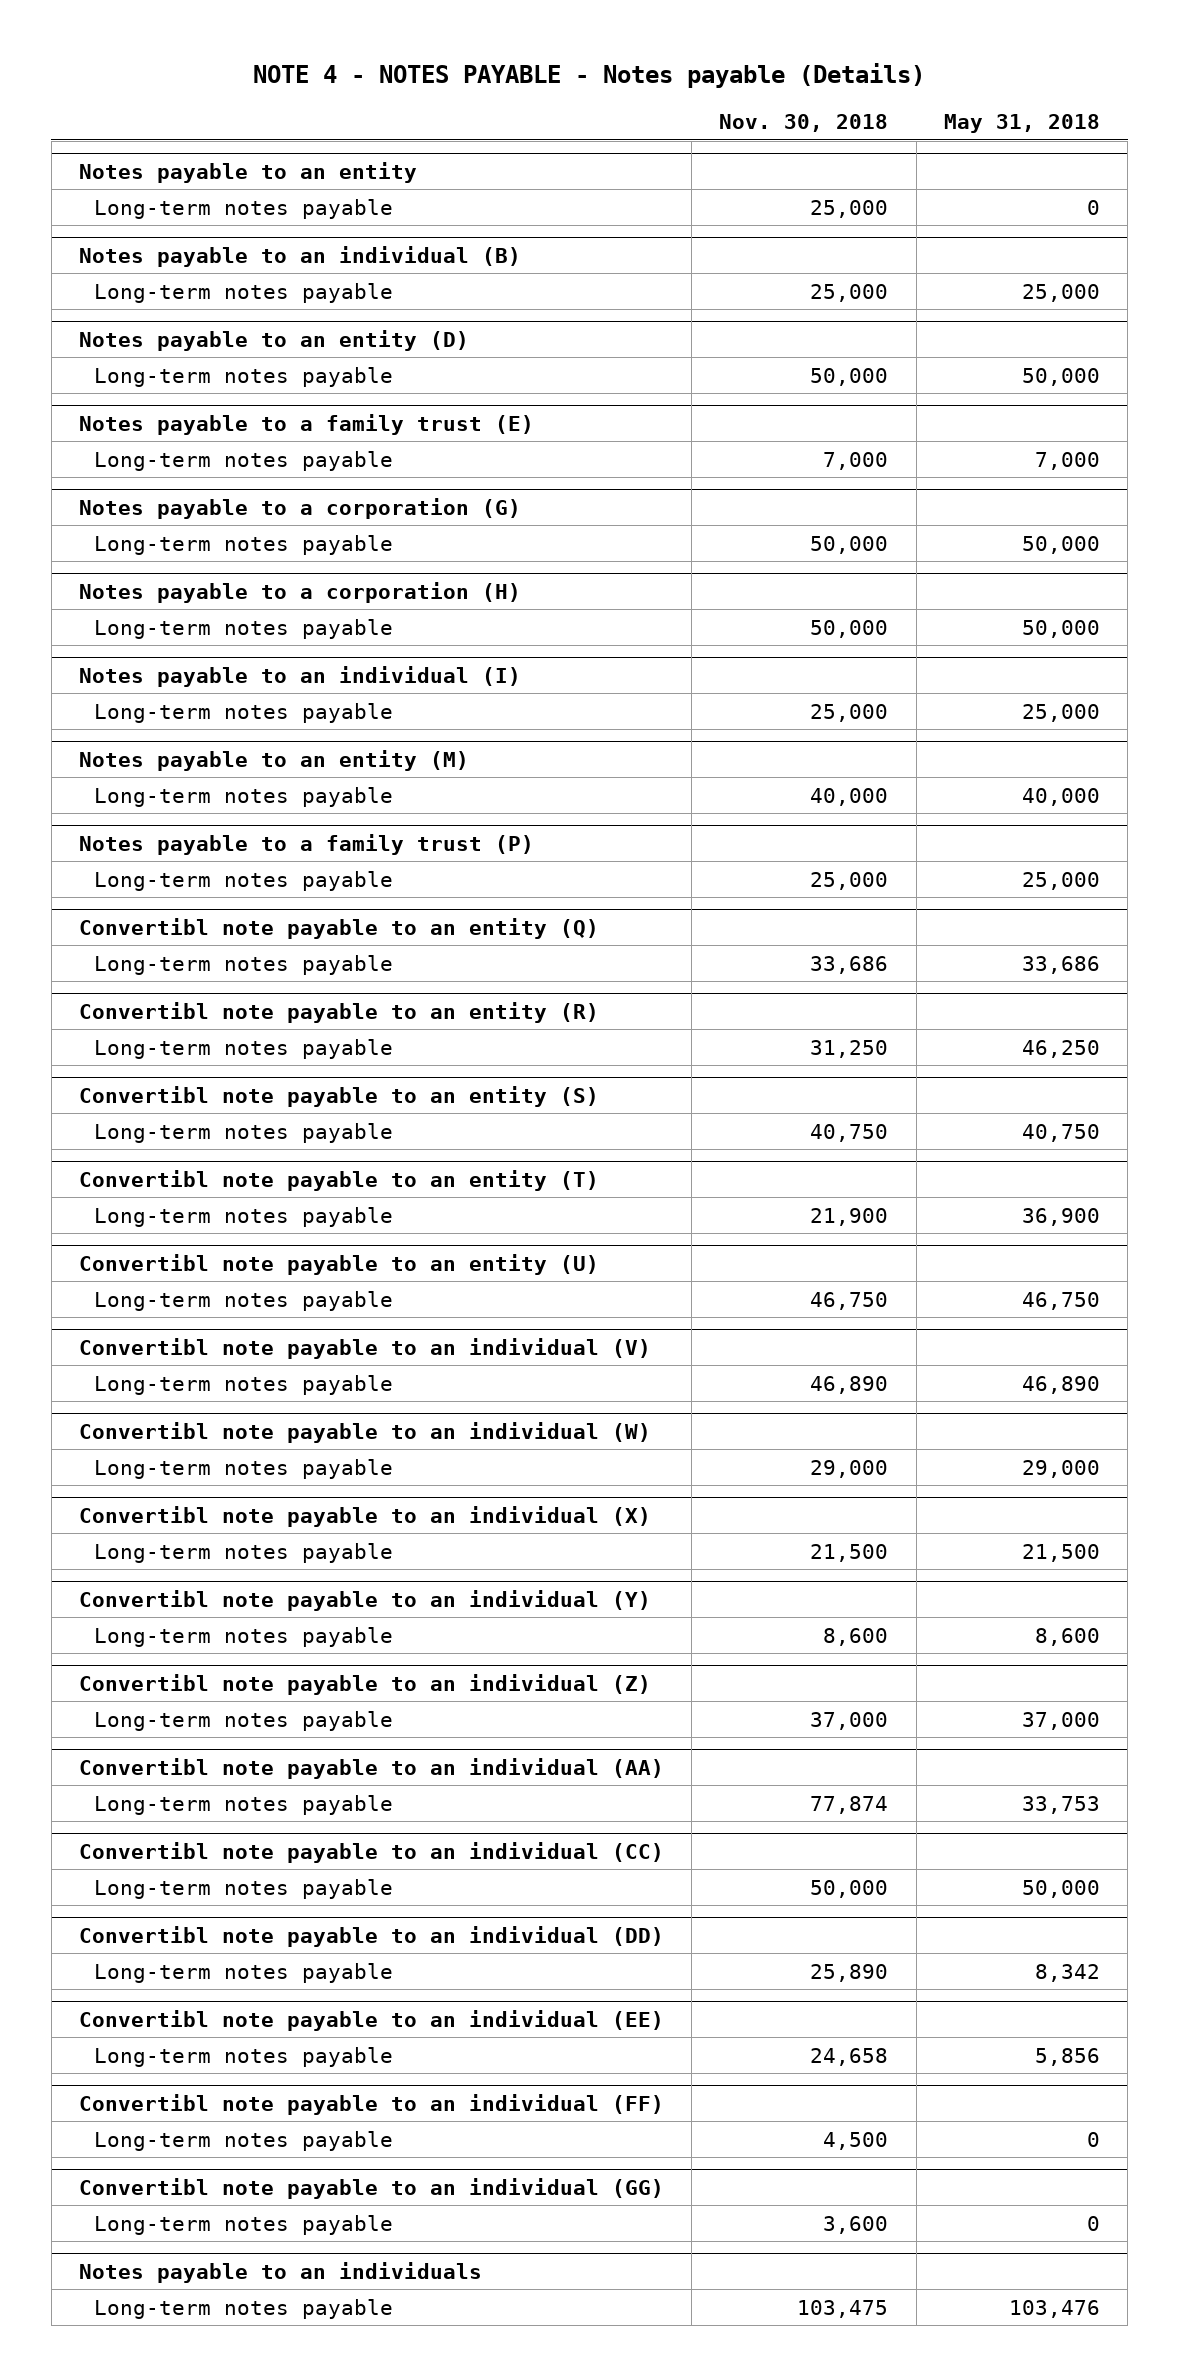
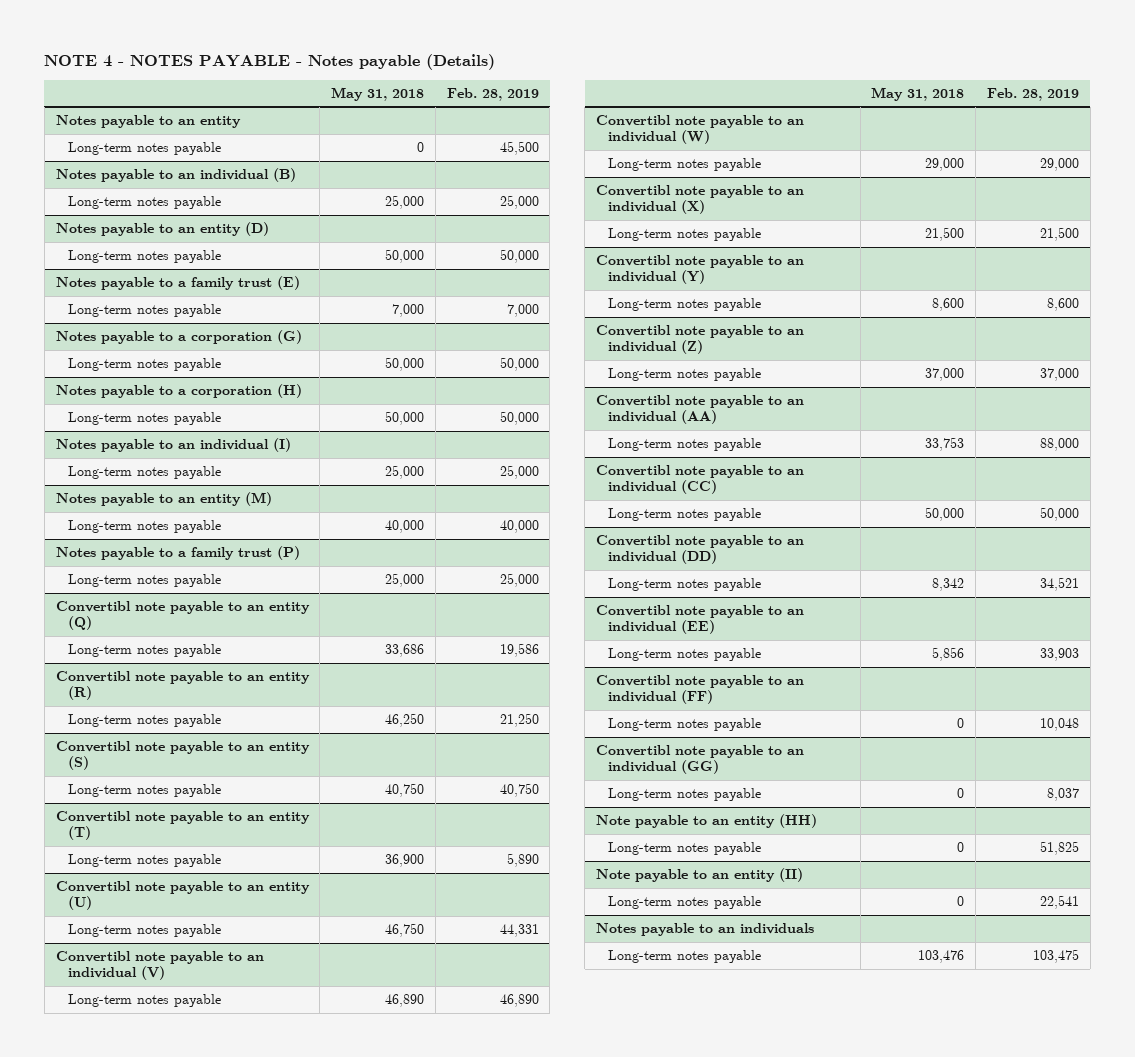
- | Nov. 30, 2018 | May 31, 2018
+ | May 31, 2018 | Feb. 28, 2019
+ Note payable to an entity (HH)
+ Long-term notes payable | 0 | 51,825
+ Note payable to an entity (II)
+ Long-term notes payable | 0 | 22,541

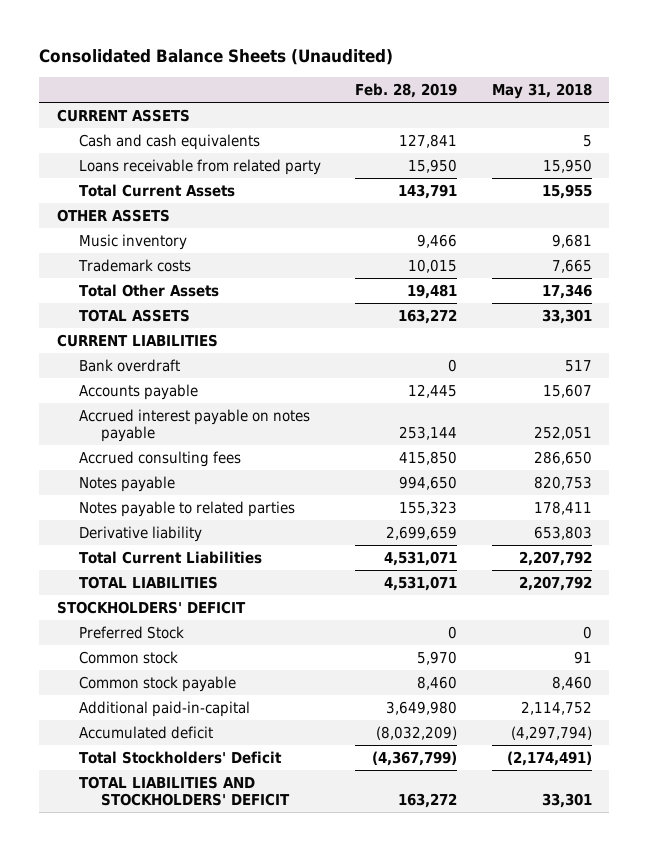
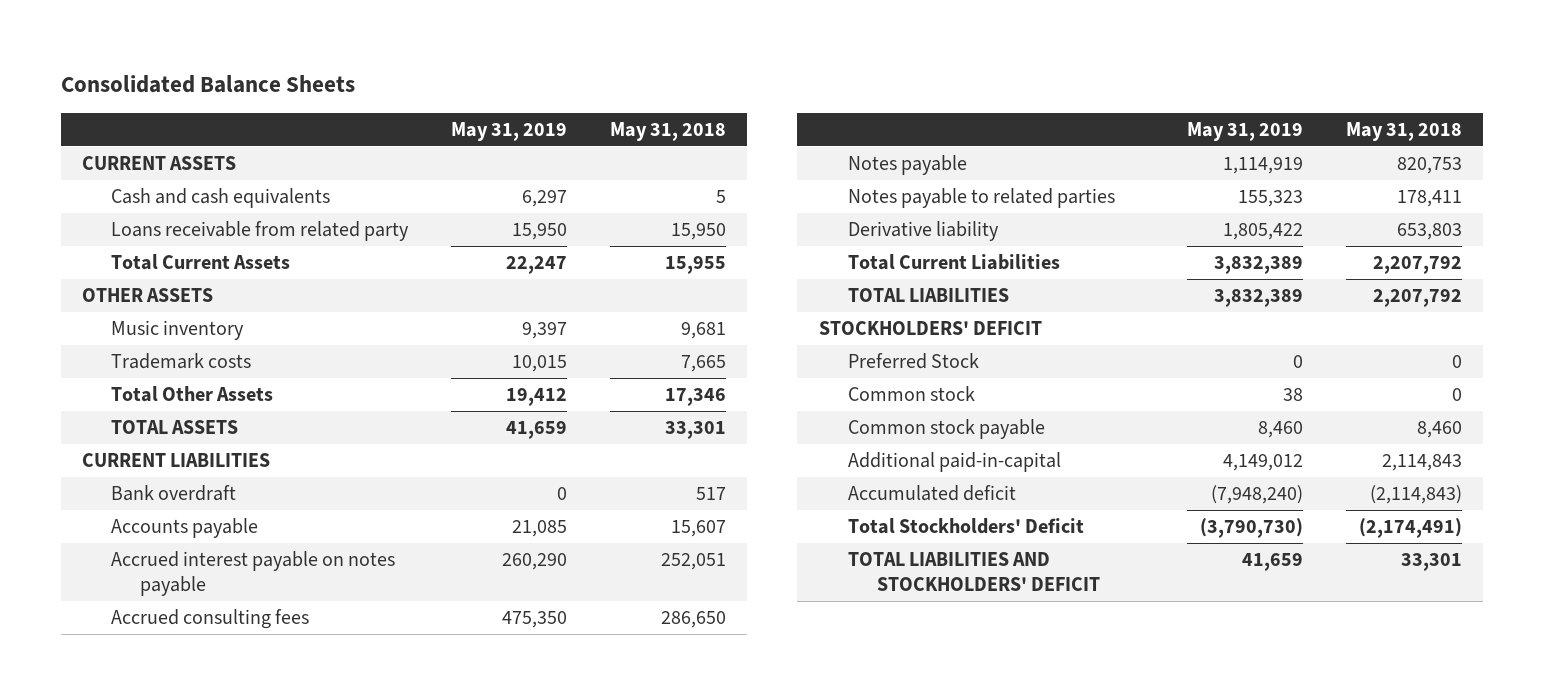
- Consolidated Balance Sheets (Unaudited)
+ Consolidated Balance Sheets
- | Feb. 28, 2019 | May 31, 2018
+ | May 31, 2019 | May 31, 2018
- Common stock | 5,970 | 91
+ Common stock | 38 | 0
- Additional paid-in-capital | 3,649,980 | 2,114,752
- Accumulated deficit | (8,032,209) | (4,297,794)
+ Additional paid-in-capital | 4,149,012 | 2,114,843
+ Accumulated deficit | (7,948,240) | (2,114,843)

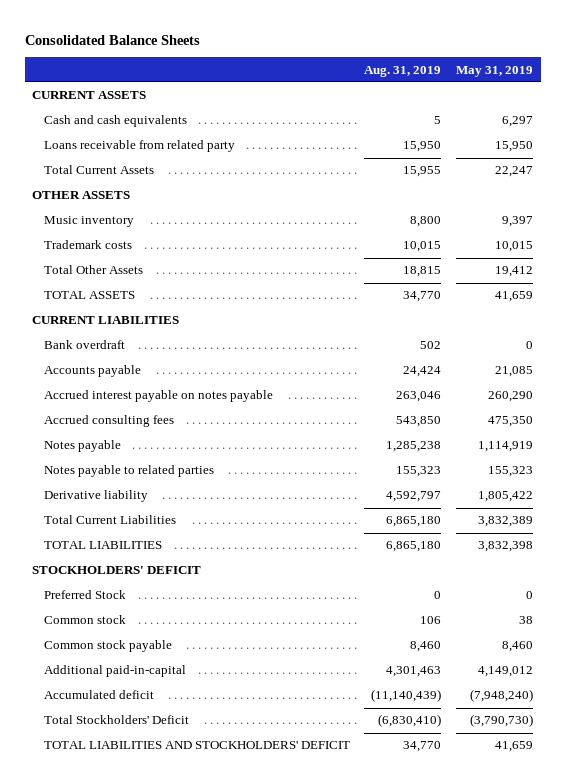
- | May 31, 2019 | May 31, 2018
+ | Aug. 31, 2019 | May 31, 2019
- TOTAL LIABILITIES | 3,832,389 | 2,207,792
+ TOTAL LIABILITIES | 6,865,180 | 3,832,398

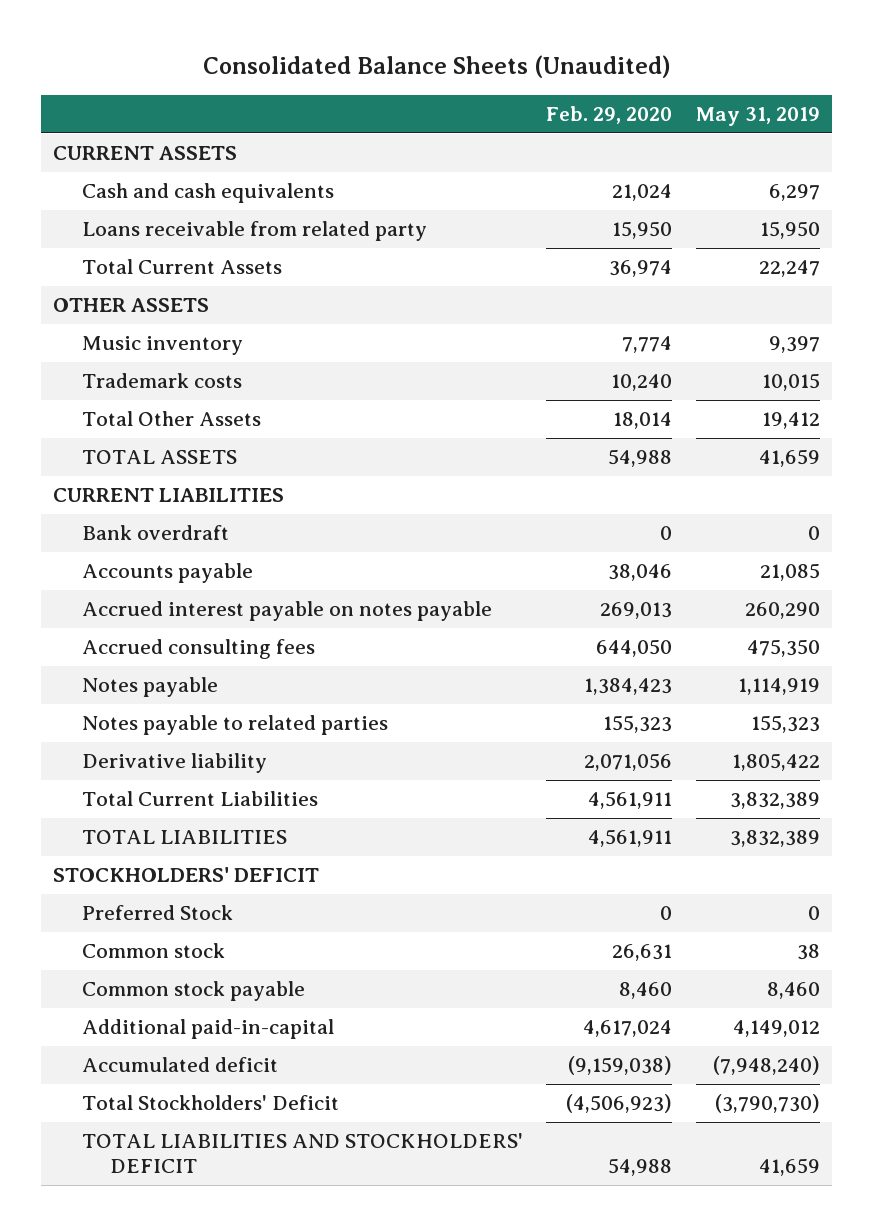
- Consolidated Balance Sheets
+ Consolidated Balance Sheets (Unaudited)
- | Aug. 31, 2019 | May 31, 2019
+ | Feb. 29, 2020 | May 31, 2019
- TOTAL LIABILITIES | 6,865,180 | 3,832,398
+ TOTAL LIABILITIES | 4,561,911 | 3,832,389

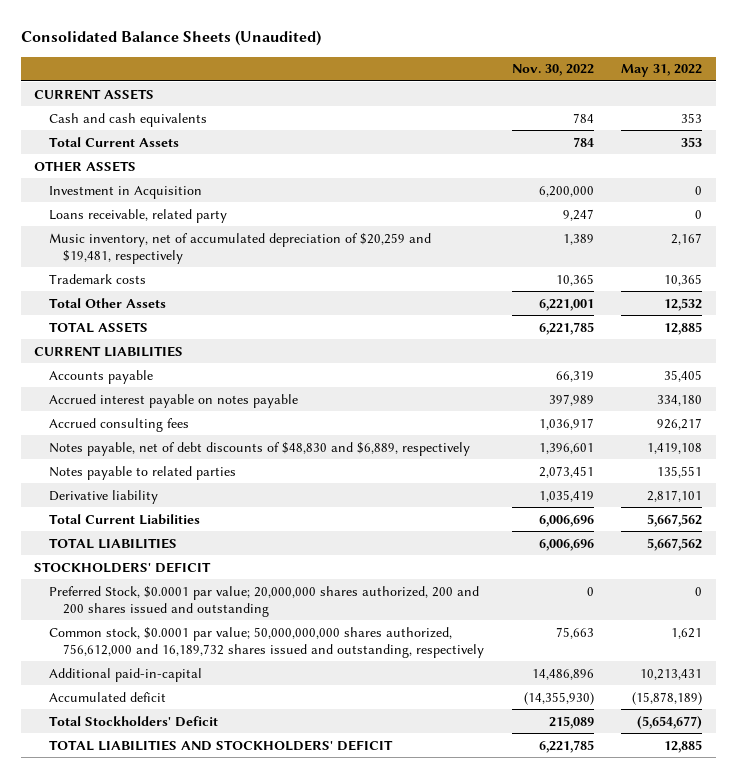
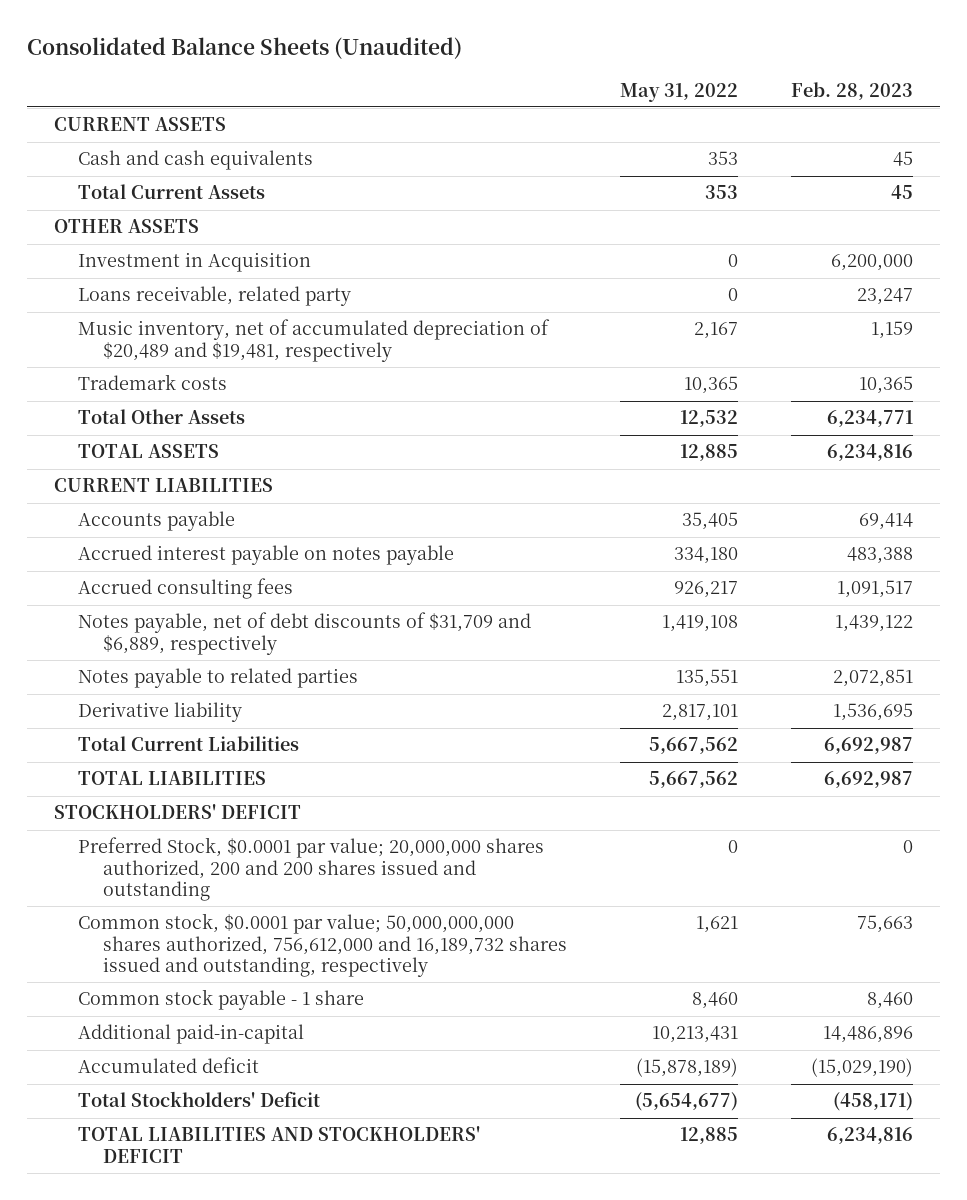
- | Nov. 30, 2022 | May 31, 2022
+ | May 31, 2022 | Feb. 28, 2023
- Music inventory, net of accumulated depreciation of $20,259 and $19,481, respectively | 1,389 | 2,167
+ Music inventory, net of accumulated depreciation of $20,489 and $19,481, respectively | 2,167 | 1,159
- Notes payable, net of debt discounts of $48,830 and $6,889, respectively | 1,396,601 | 1,419,108
+ Notes payable, net of debt discounts of $31,709 and $6,889, respectively | 1,419,108 | 1,439,122
+ Common stock payable - 1 share | 8,460 | 8,460

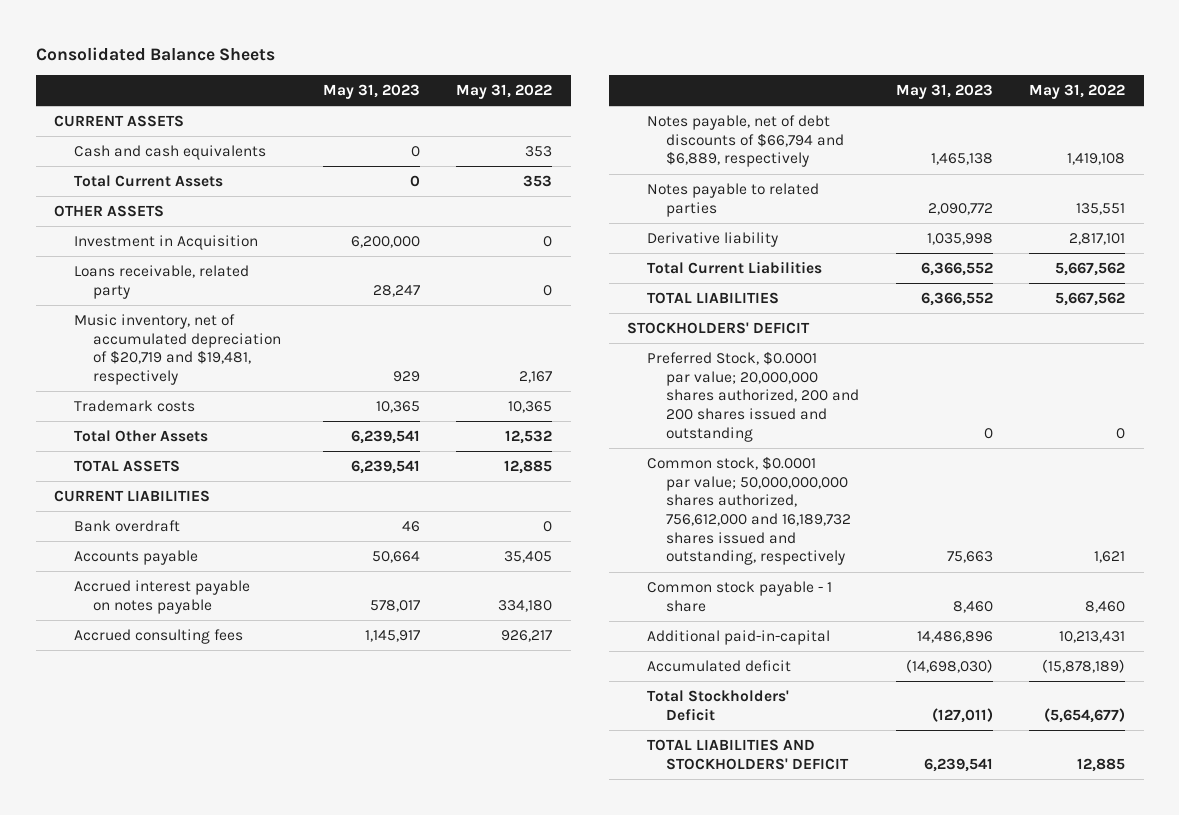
- Consolidated Balance Sheets (Unaudited)
+ Consolidated Balance Sheets
- | May 31, 2022 | Feb. 28, 2023
+ | May 31, 2023 | May 31, 2022
- Music inventory, net of accumulated depreciation of $20,489 and $19,481, respectively | 2,167 | 1,159
+ Music inventory, net of accumulated depreciation of $20,719 and $19,481, respectively | 929 | 2,167
+ Bank overdraft | 46 | 0
- Notes payable, net of debt discounts of $31,709 and $6,889, respectively | 1,419,108 | 1,439,122
+ Notes payable, net of debt discounts of $66,794 and $6,889, respectively | 1,465,138 | 1,419,108

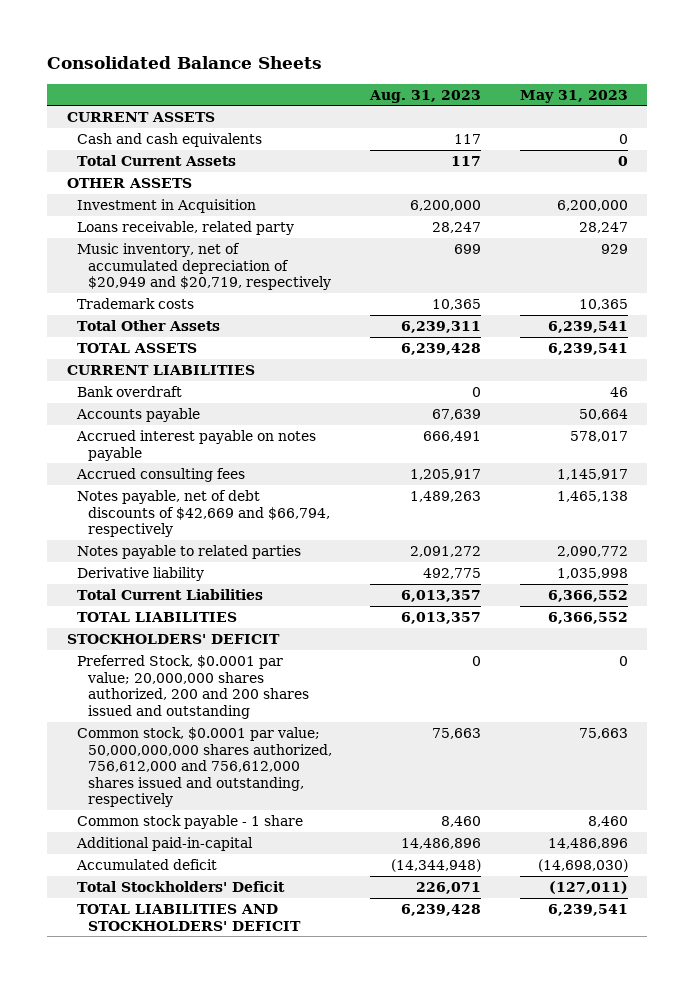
- | May 31, 2023 | May 31, 2022
+ | Aug. 31, 2023 | May 31, 2023
- Music inventory, net of accumulated depreciation of $20,719 and $19,481, respectively | 929 | 2,167
+ Music inventory, net of accumulated depreciation of $20,949 and $20,719, respectively | 699 | 929
- Notes payable, net of debt discounts of $66,794 and $6,889, respectively | 1,465,138 | 1,419,108
+ Notes payable, net of debt discounts of $42,669 and $66,794, respectively | 1,489,263 | 1,465,138
- Common stock, $0.0001 par value; 50,000,000,000 shares authorized, 756,612,000 and 16,189,732 shares issued and outstanding, respectively | 75,663 | 1,621
+ Common stock, $0.0001 par value; 50,000,000,000 shares authorized, 756,612,000 and 756,612,000 shares issued and outstanding, respectively | 75,663 | 75,663

